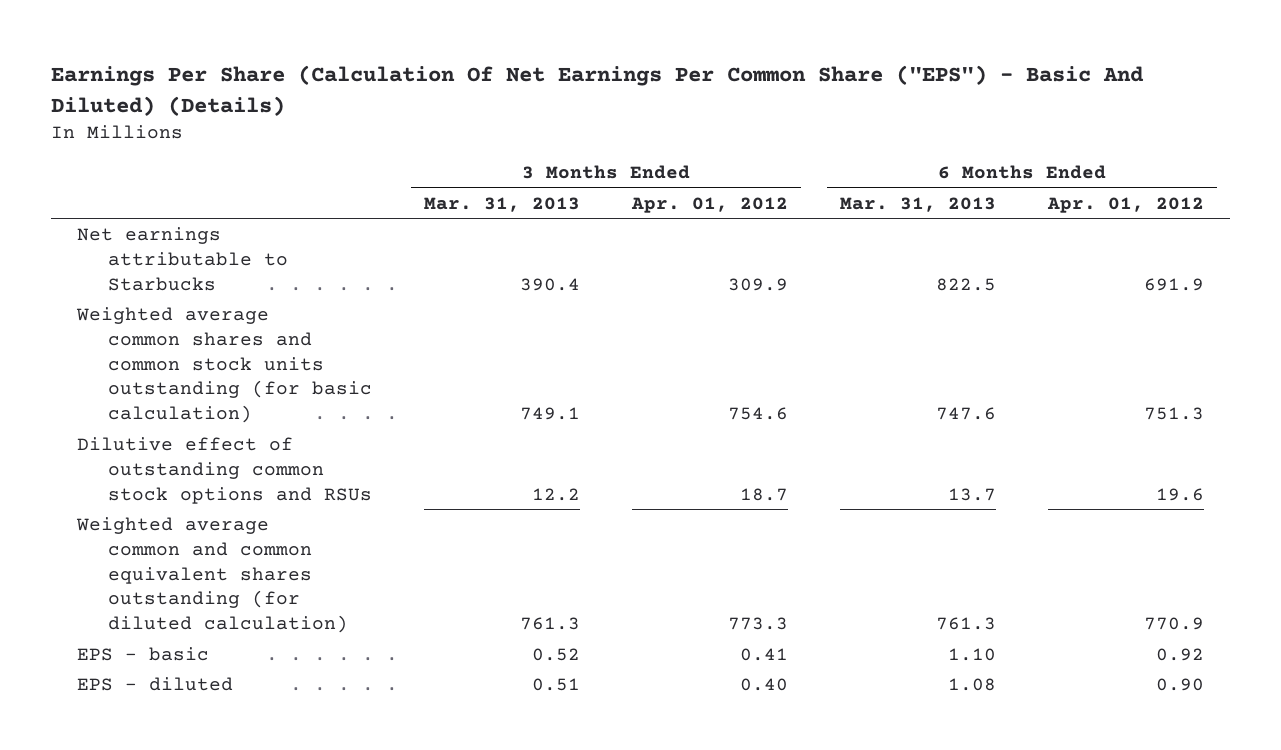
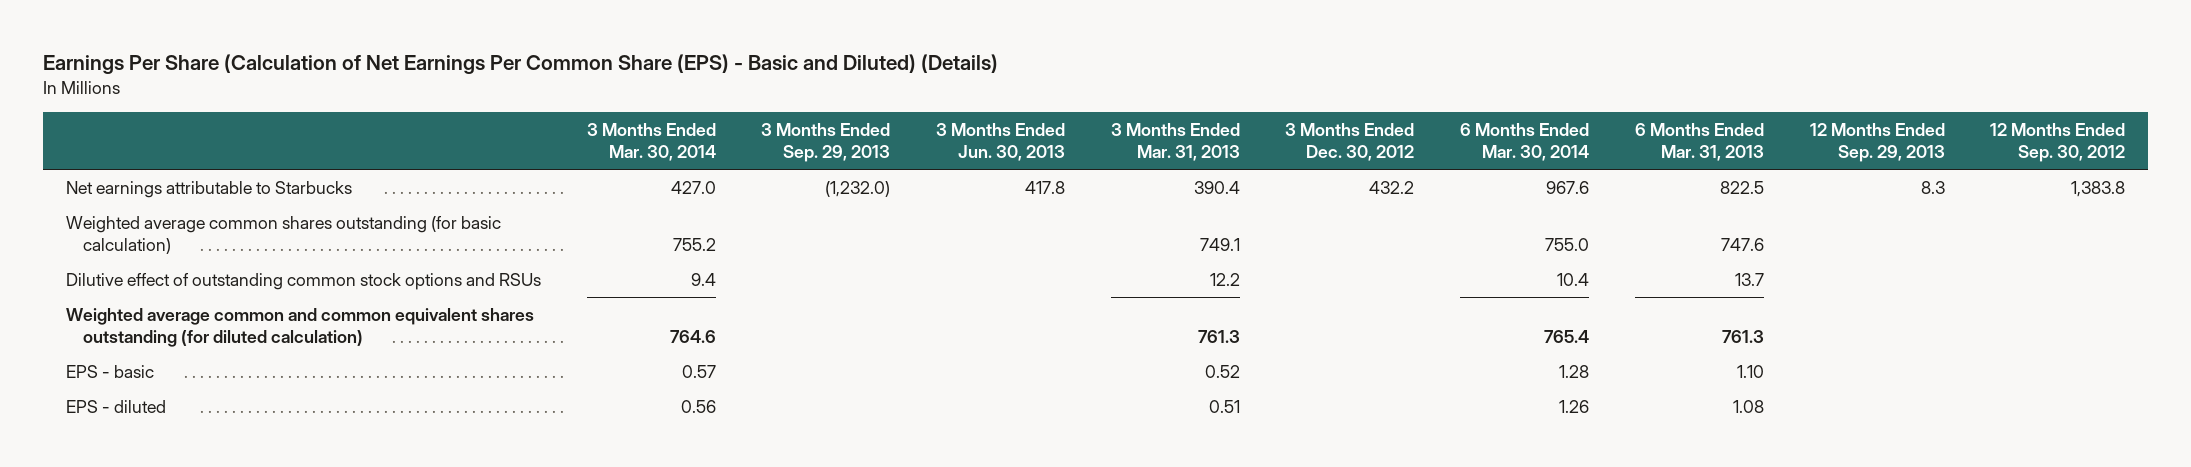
- Earnings Per Share (Calculation Of Net Earnings Per Common Share ("EPS") - Basic And Diluted) (Details)
+ Earnings Per Share (Calculation of Net Earnings Per Common Share (EPS) - Basic and Diluted) (Details)
- | 3 Months Ended Mar. 31, 2013 | 3 Months Ended Apr. 01, 2012 | 6 Months Ended Mar. 31, 2013 | 6 Months Ended Apr. 01, 2012
+ | 3 Months Ended Mar. 30, 2014 | 3 Months Ended Sep. 29, 2013 | 3 Months Ended Jun. 30, 2013 | 3 Months Ended Mar. 31, 2013 | 3 Months Ended Dec. 30, 2012 | 6 Months Ended Mar. 30, 2014 | 6 Months Ended Mar. 31, 2013 | 12 Months Ended Sep. 29, 2013 | 12 Months Ended Sep. 30, 2012
- Weighted average common shares and common stock units outstanding (for basic calculation) | 749.1 | 754.6 | 747.6 | 751.3
+ Weighted average common shares outstanding (for basic calculation) | 755.2 | | | 749.1 | | 755.0 | 747.6 | |

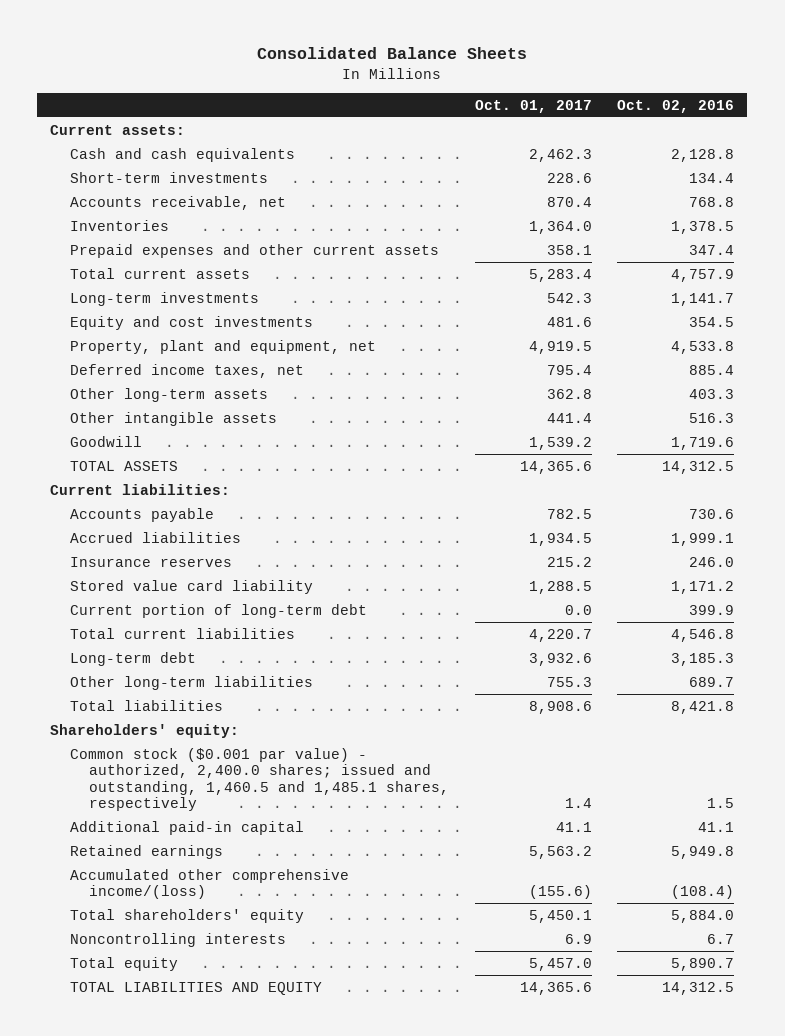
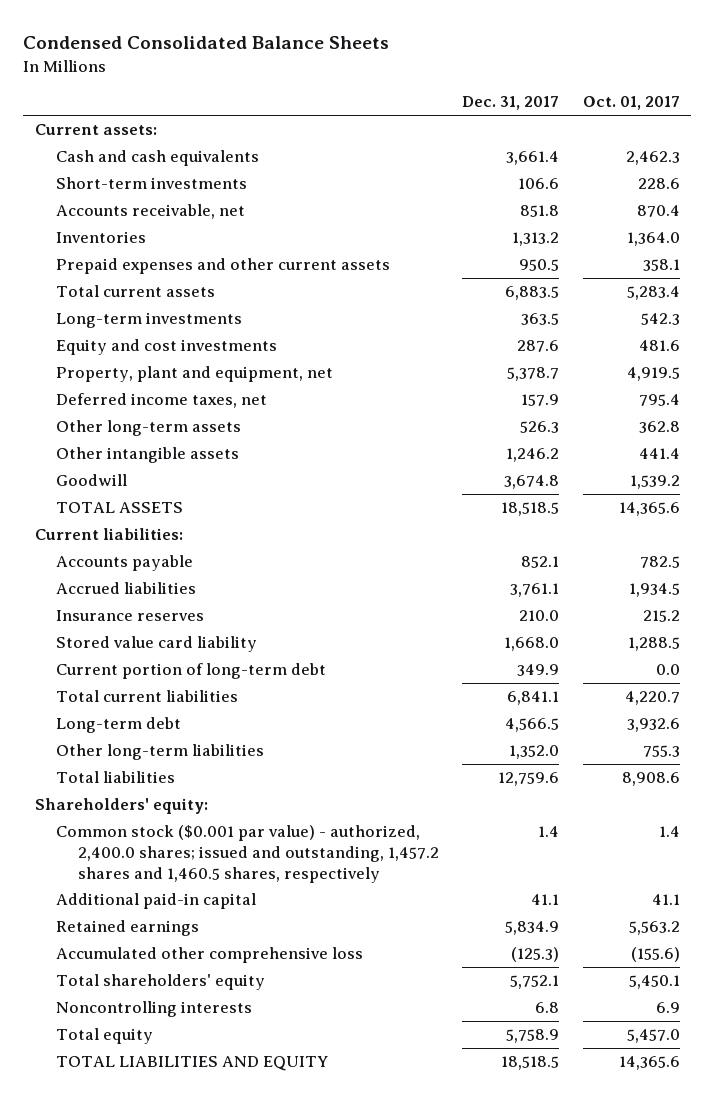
- Consolidated Balance Sheets
+ Condensed Consolidated Balance Sheets
- | Oct. 01, 2017 | Oct. 02, 2016
+ | Dec. 31, 2017 | Oct. 01, 2017
- Common stock ($0.001 par value) - authorized, 2,400.0 shares; issued and outstanding, 1,460.5 and 1,485.1 shares, respectively | 1.4 | 1.5
+ Common stock ($0.001 par value) - authorized, 2,400.0 shares; issued and outstanding, 1,457.2 shares and 1,460.5 shares, respectively | 1.4 | 1.4
- Accumulated other comprehensive income/(loss) | (155.6) | (108.4)
+ Accumulated other comprehensive loss | (125.3) | (155.6)

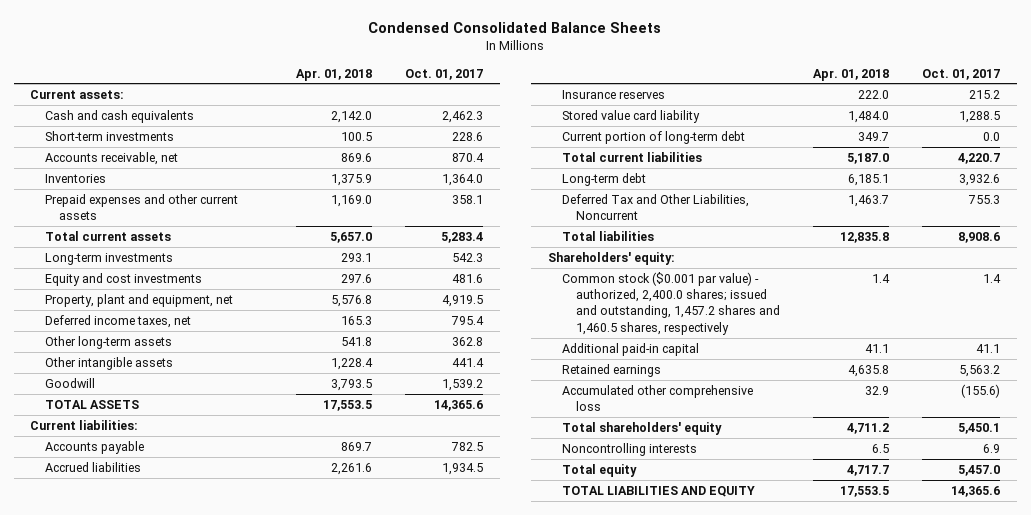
- | Dec. 31, 2017 | Oct. 01, 2017
+ | Apr. 01, 2018 | Oct. 01, 2017
- Other long-term liabilities | 1,352.0 | 755.3
+ Deferred Tax and Other Liabilities, Noncurrent | 1,463.7 | 755.3

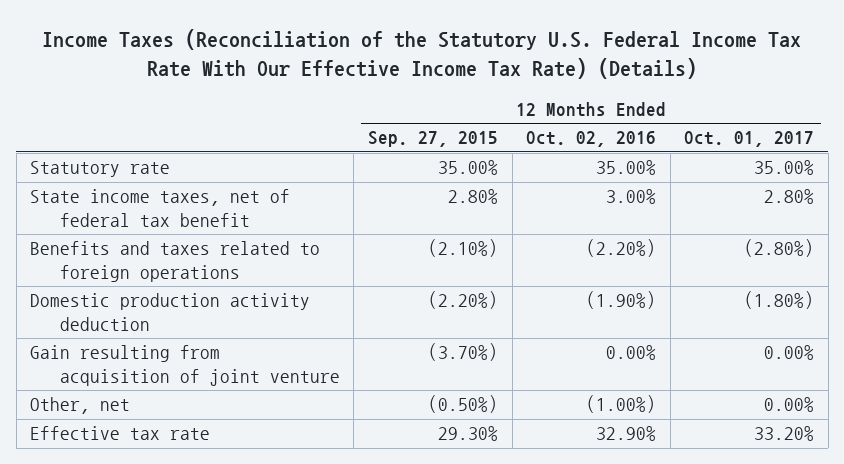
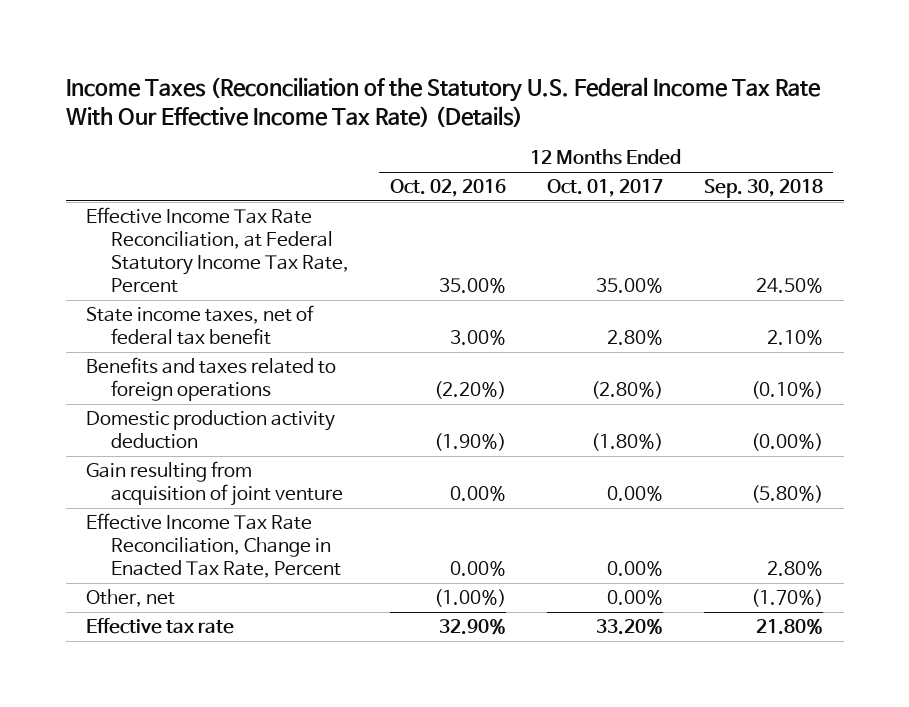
- | 12 Months Ended Sep. 27, 2015 | 12 Months Ended Oct. 02, 2016 | 12 Months Ended Oct. 01, 2017
+ | 12 Months Ended Oct. 02, 2016 | 12 Months Ended Oct. 01, 2017 | 12 Months Ended Sep. 30, 2018
- Statutory rate | 35.00% | 35.00% | 35.00%
+ Effective Income Tax Rate Reconciliation, at Federal Statutory Income Tax Rate, Percent | 35.00% | 35.00% | 24.50%
+ Effective Income Tax Rate Reconciliation, Change in Enacted Tax Rate, Percent | 0.00% | 0.00% | 2.80%

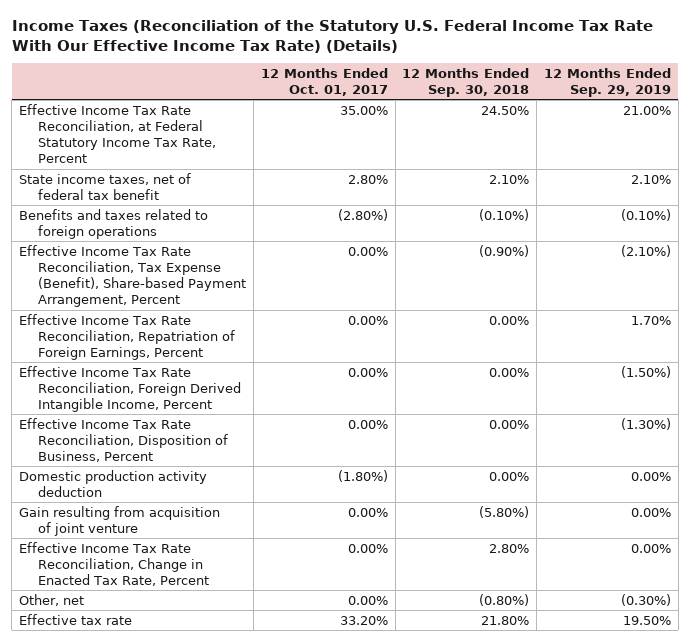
- | 12 Months Ended Oct. 02, 2016 | 12 Months Ended Oct. 01, 2017 | 12 Months Ended Sep. 30, 2018
+ | 12 Months Ended Oct. 01, 2017 | 12 Months Ended Sep. 30, 2018 | 12 Months Ended Sep. 29, 2019
- Domestic production activity deduction | (1.90%) | (1.80%) | (0.00%)
+ Effective Income Tax Rate Reconciliation, Tax Expense (Benefit), Share-based Payment Arrangement, Percent | 0.00% | (0.90%) | (2.10%)
+ Effective Income Tax Rate Reconciliation, Repatriation of Foreign Earnings, Percent | 0.00% | 0.00% | 1.70%
+ Effective Income Tax Rate Reconciliation, Foreign Derived Intangible Income, Percent | 0.00% | 0.00% | (1.50%)
+ Effective Income Tax Rate Reconciliation, Disposition of Business, Percent | 0.00% | 0.00% | (1.30%)
+ Domestic production activity deduction | (1.80%) | 0.00% | 0.00%
- Other, net | (1.00%) | 0.00% | (1.70%)
+ Other, net | 0.00% | (0.80%) | (0.30%)

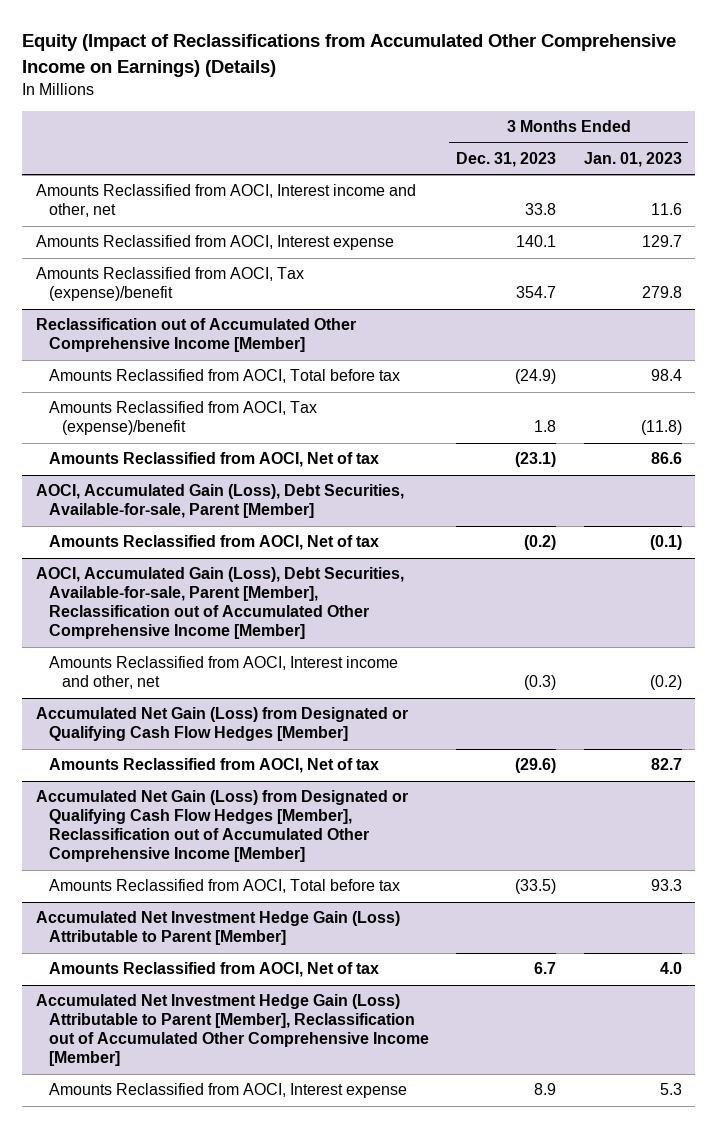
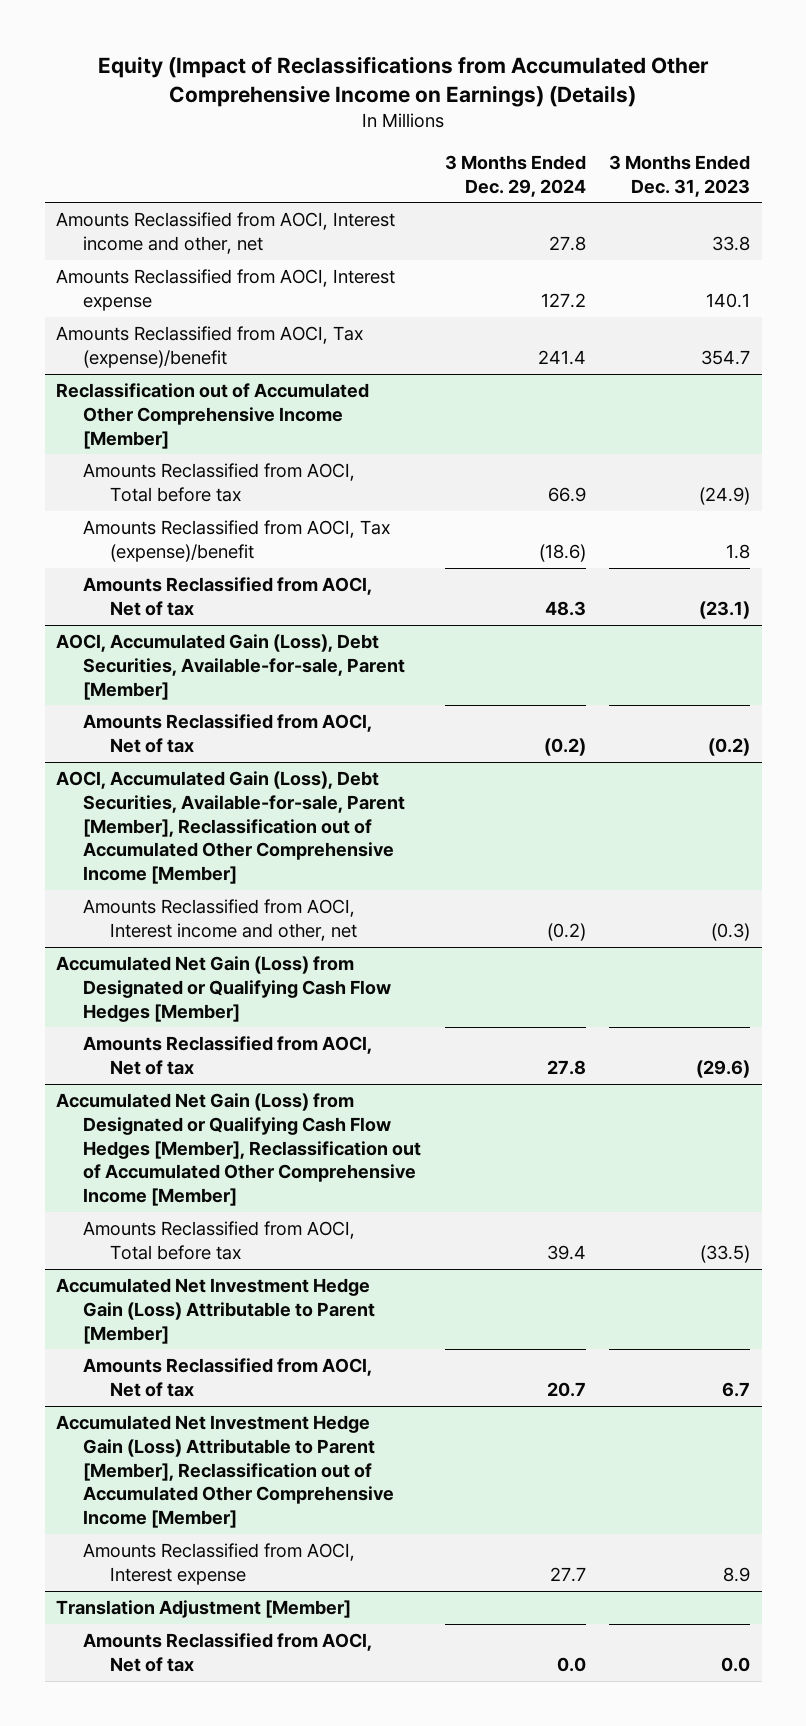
- | 3 Months Ended Dec. 31, 2023 | 3 Months Ended Jan. 01, 2023
+ | 3 Months Ended Dec. 29, 2024 | 3 Months Ended Dec. 31, 2023
+ Translation Adjustment [Member]
+ Amounts Reclassified from AOCI, Net of tax | 0.0 | 0.0

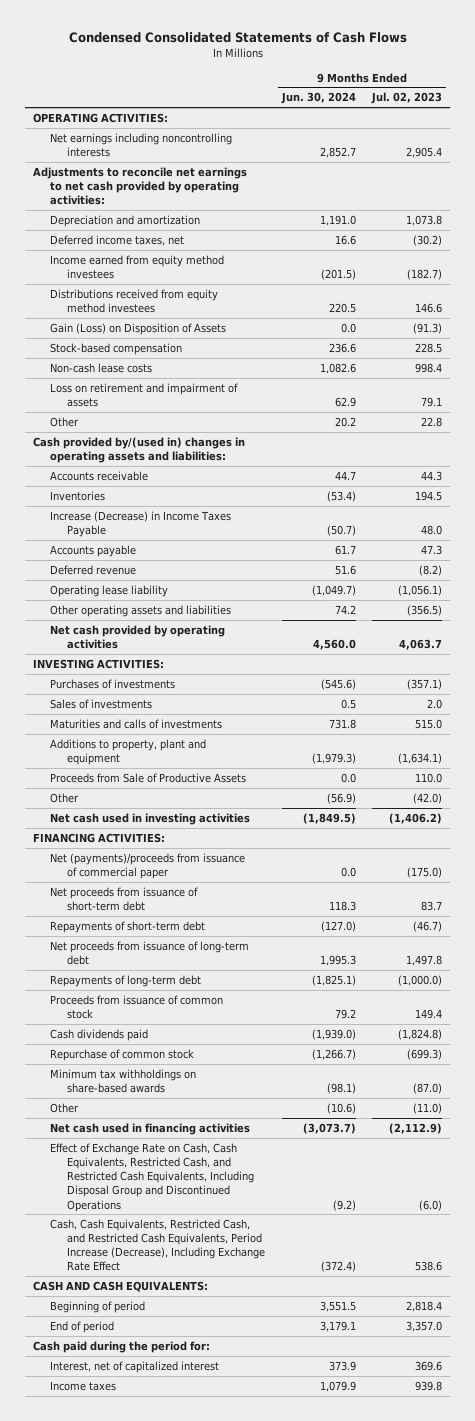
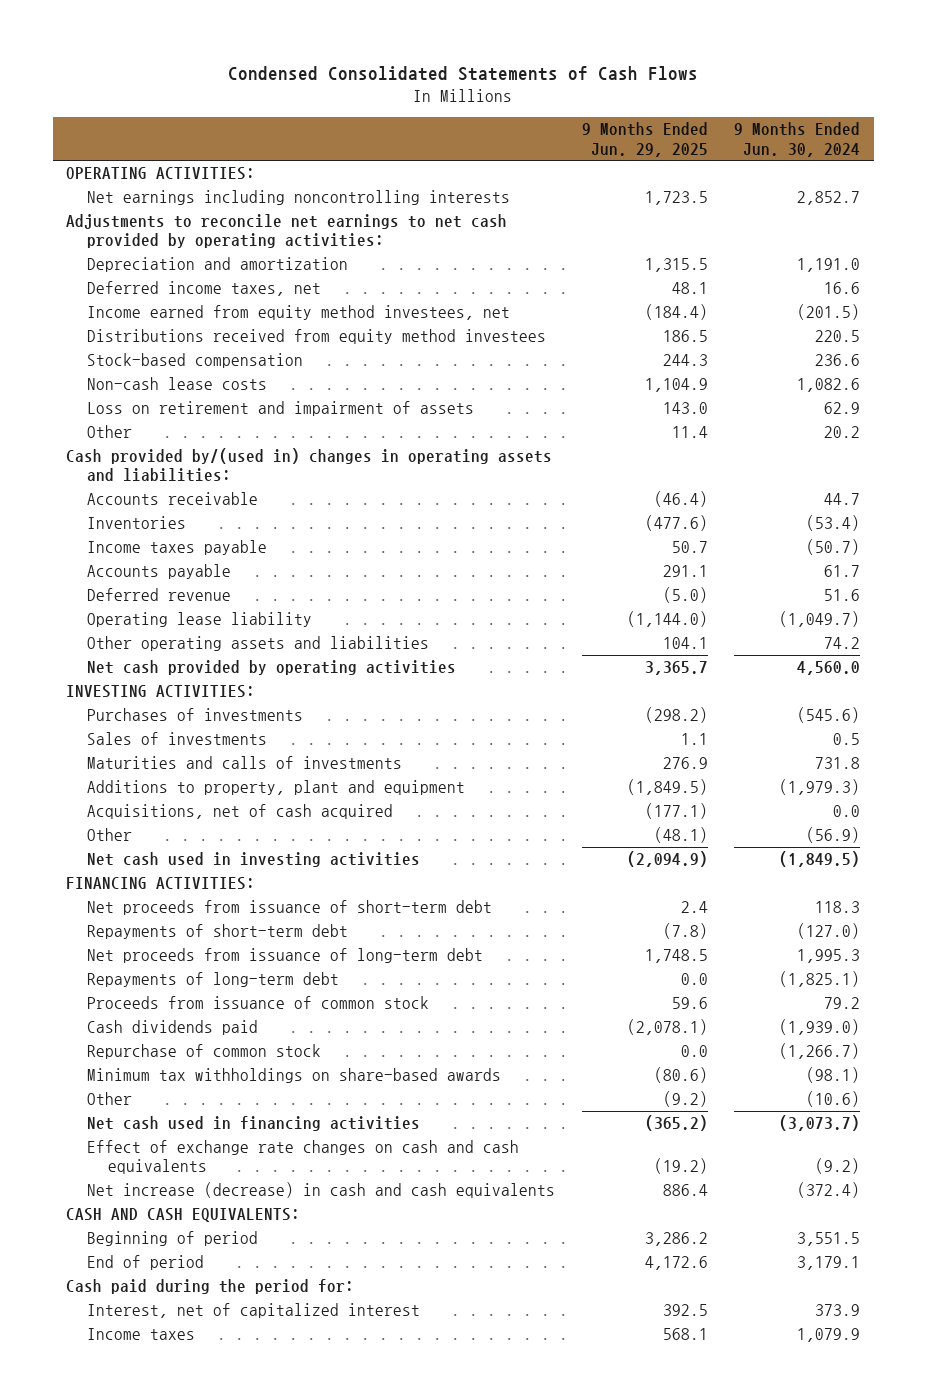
- | 9 Months Ended Jun. 30, 2024 | 9 Months Ended Jul. 02, 2023
+ | 9 Months Ended Jun. 29, 2025 | 9 Months Ended Jun. 30, 2024
- Income earned from equity method investees | (201.5) | (182.7)
+ Income earned from equity method investees, net | (184.4) | (201.5)
- Gain (Loss) on Disposition of Assets | 0.0 | (91.3)
- Increase (Decrease) in Income Taxes Payable | (50.7) | 48.0
+ Income taxes payable | 50.7 | (50.7)
- Proceeds from Sale of Productive Assets | 0.0 | 110.0
+ Acquisitions, net of cash acquired | (177.1) | 0.0
- Net (payments)/proceeds from issuance of commercial paper | 0.0 | (175.0)
- Effect of Exchange Rate on Cash, Cash Equivalents, Restricted Cash, and Restricted Cash Equivalents, Including Disposal Group and Discontinued Operations | (9.2) | (6.0)
- Cash, Cash Equivalents, Restricted Cash, and Restricted Cash Equivalents, Period Increase (Decrease), Including Exchange Rate Effect | (372.4) | 538.6
+ Effect of exchange rate changes on cash and cash equivalents | (19.2) | (9.2)
+ Net increase (decrease) in cash and cash equivalents | 886.4 | (372.4)

